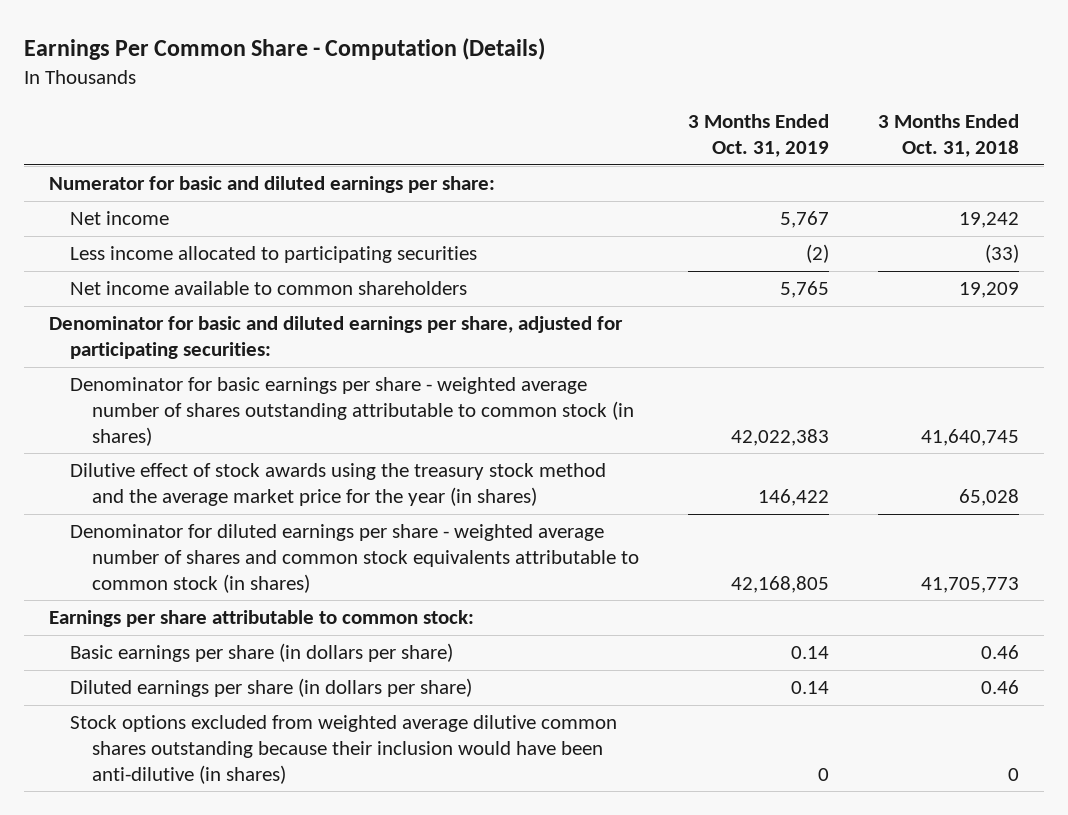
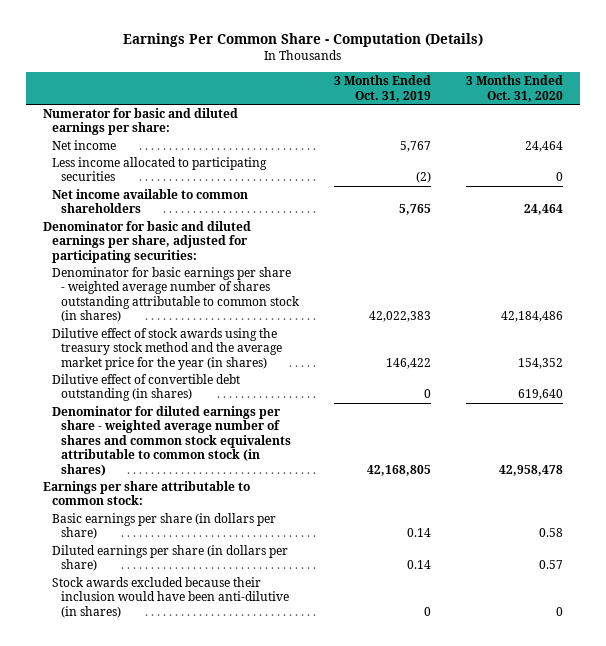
- | 3 Months Ended Oct. 31, 2019 | 3 Months Ended Oct. 31, 2018
+ | 3 Months Ended Oct. 31, 2019 | 3 Months Ended Oct. 31, 2020
+ Dilutive effect of convertible debt outstanding (in shares) | 0 | 619,640
- Stock options excluded from weighted average dilutive common shares outstanding because their inclusion would have been anti-dilutive (in shares) | 0 | 0
+ Stock awards excluded because their inclusion would have been anti-dilutive (in shares) | 0 | 0

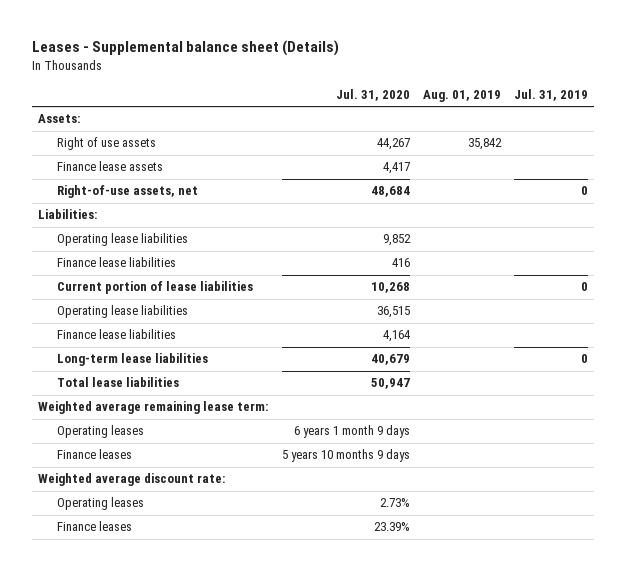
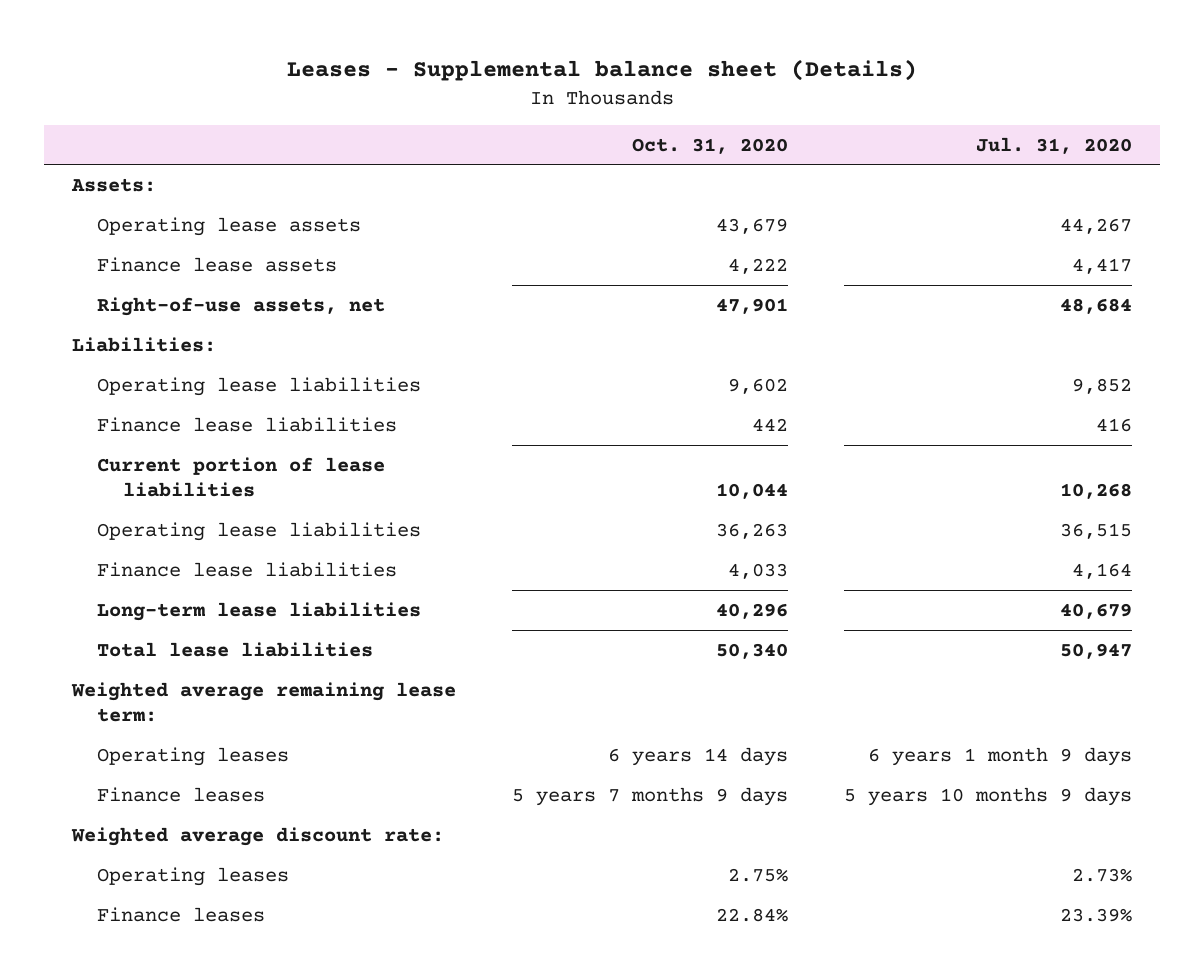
- | Jul. 31, 2020 | Aug. 01, 2019 | Jul. 31, 2019
+ | Oct. 31, 2020 | Jul. 31, 2020
- Right of use assets | 44,267 | 35,842 |
+ Operating lease assets | 43,679 | 44,267

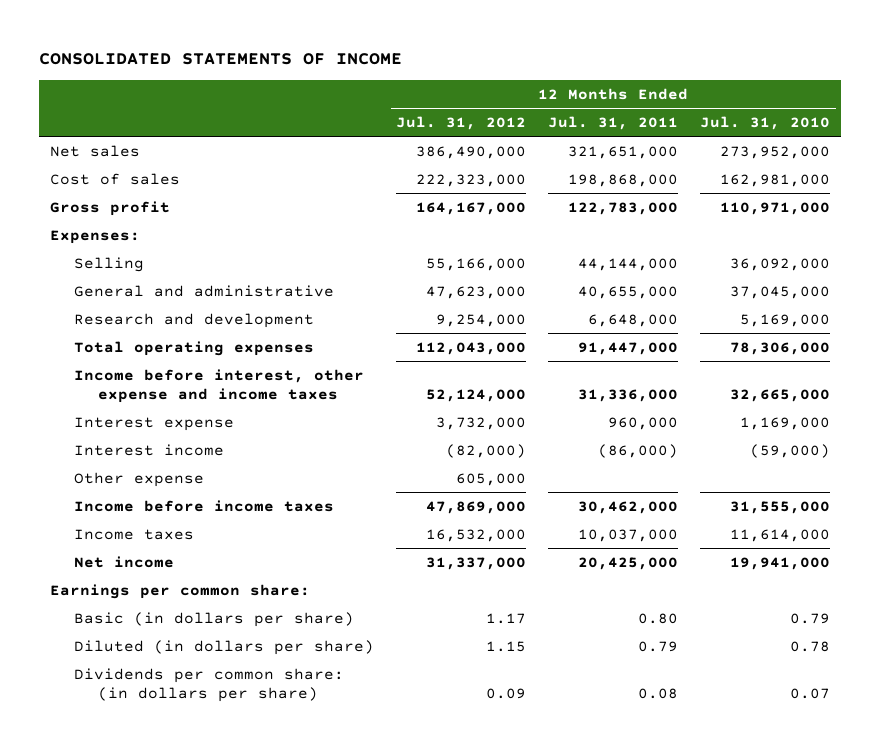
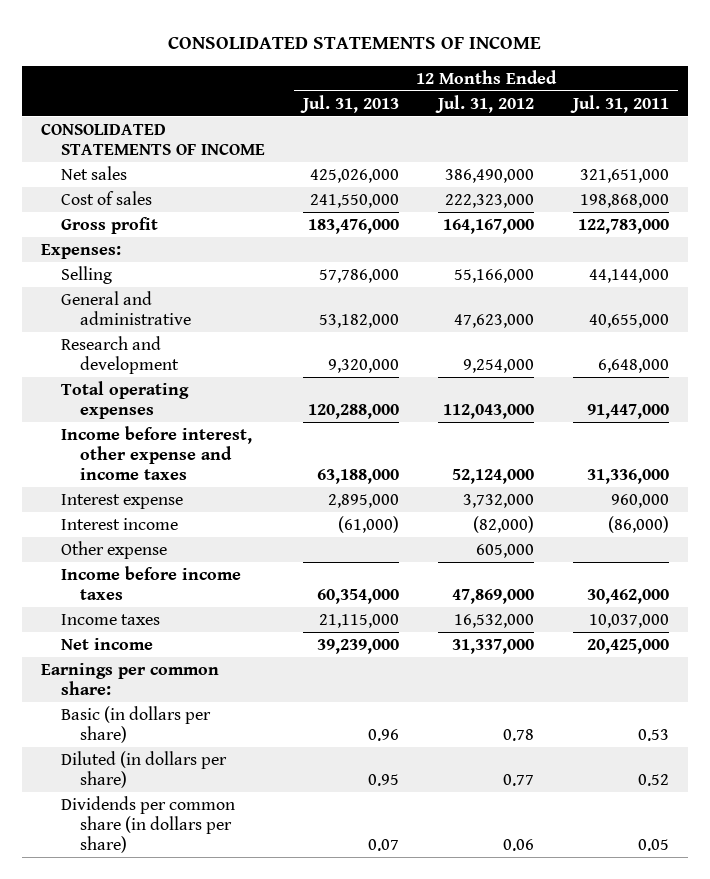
- | 12 Months Ended Jul. 31, 2012 | 12 Months Ended Jul. 31, 2011 | 12 Months Ended Jul. 31, 2010
+ | 12 Months Ended Jul. 31, 2013 | 12 Months Ended Jul. 31, 2012 | 12 Months Ended Jul. 31, 2011
+ CONSOLIDATED STATEMENTS OF INCOME
- Basic (in dollars per share) | 1.17 | 0.80 | 0.79
- Diluted (in dollars per share) | 1.15 | 0.79 | 0.78
- Dividends per common share: (in dollars per share) | 0.09 | 0.08 | 0.07
+ Basic (in dollars per share) | 0.96 | 0.78 | 0.53
+ Diluted (in dollars per share) | 0.95 | 0.77 | 0.52
+ Dividends per common share (in dollars per share) | 0.07 | 0.06 | 0.05

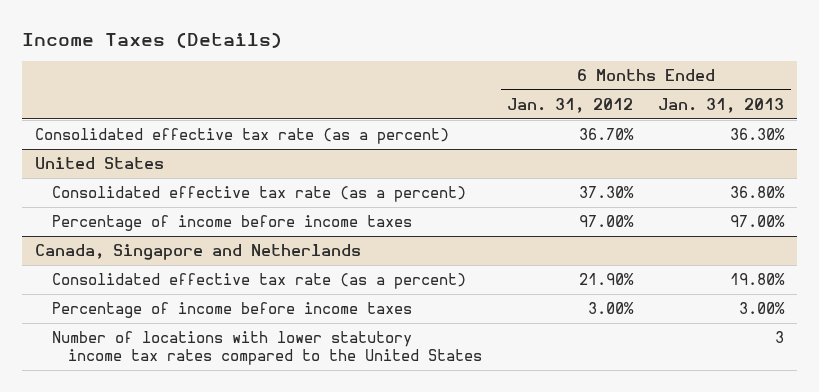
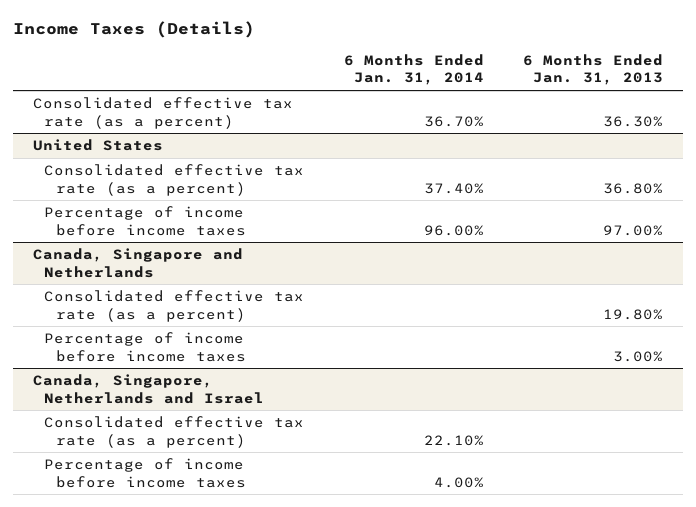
- | 6 Months Ended Jan. 31, 2012 | 6 Months Ended Jan. 31, 2013
+ | 6 Months Ended Jan. 31, 2014 | 6 Months Ended Jan. 31, 2013
@ Canada, Singapore and Netherlands
- Number of locations with lower statutory income tax rates compared to the United States | | 3
+ Canada, Singapore, Netherlands and Israel
+ Consolidated effective tax rate (as a percent) | 22.10% |
+ Percentage of income before income taxes | 4.00% |

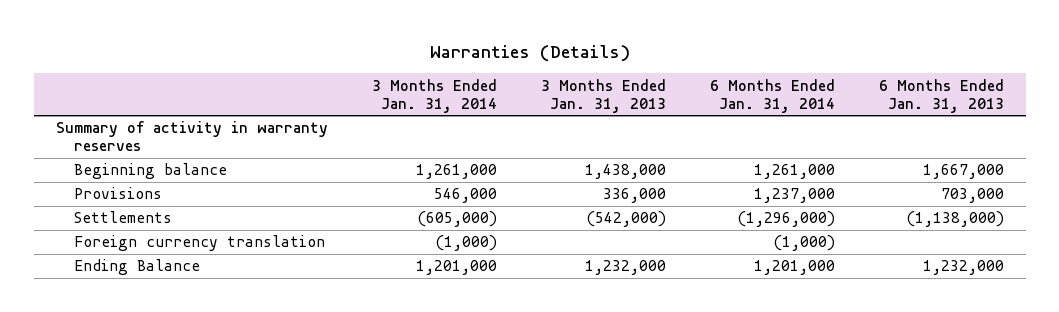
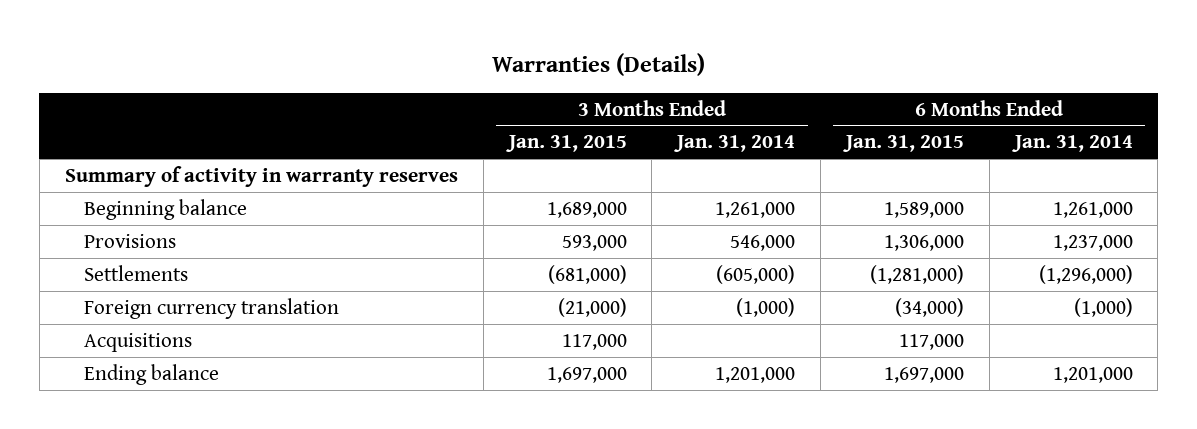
- | 3 Months Ended Jan. 31, 2014 | 3 Months Ended Jan. 31, 2013 | 6 Months Ended Jan. 31, 2014 | 6 Months Ended Jan. 31, 2013
+ | 3 Months Ended Jan. 31, 2015 | 3 Months Ended Jan. 31, 2014 | 6 Months Ended Jan. 31, 2015 | 6 Months Ended Jan. 31, 2014
- Ending Balance | 1,201,000 | 1,232,000 | 1,201,000 | 1,232,000
+ Acquisitions | 117,000 | | 117,000 |
+ Ending balance | 1,697,000 | 1,201,000 | 1,697,000 | 1,201,000

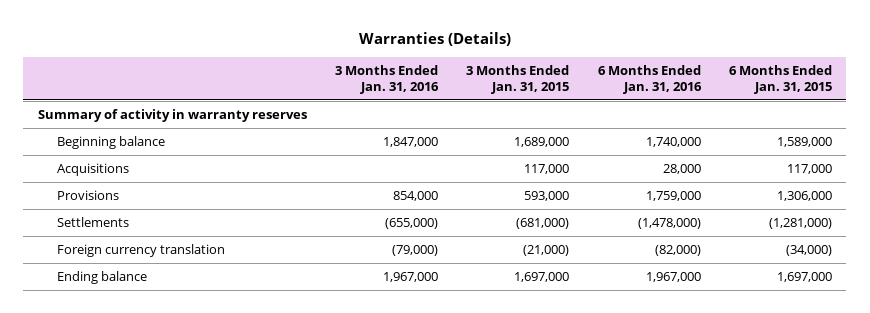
- | 3 Months Ended Jan. 31, 2015 | 3 Months Ended Jan. 31, 2014 | 6 Months Ended Jan. 31, 2015 | 6 Months Ended Jan. 31, 2014
+ | 3 Months Ended Jan. 31, 2016 | 3 Months Ended Jan. 31, 2015 | 6 Months Ended Jan. 31, 2016 | 6 Months Ended Jan. 31, 2015
moved up: Acquisitions | | 117,000 | 28,000 | 117,000

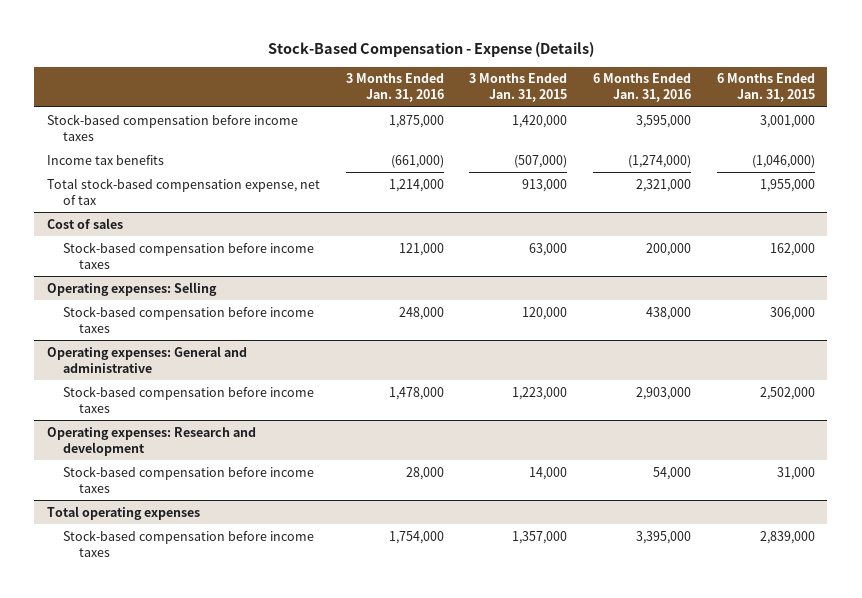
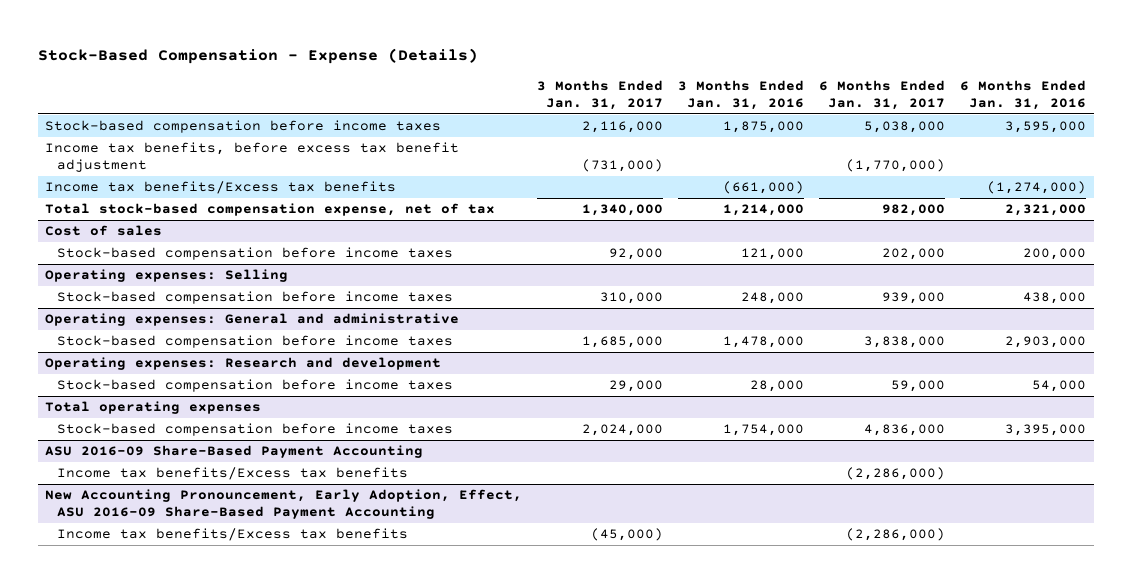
- | 3 Months Ended Jan. 31, 2016 | 3 Months Ended Jan. 31, 2015 | 6 Months Ended Jan. 31, 2016 | 6 Months Ended Jan. 31, 2015
+ | 3 Months Ended Jan. 31, 2017 | 3 Months Ended Jan. 31, 2016 | 6 Months Ended Jan. 31, 2017 | 6 Months Ended Jan. 31, 2016
- Income tax benefits | (661,000) | (507,000) | (1,274,000) | (1,046,000)
+ Income tax benefits, before excess tax benefit adjustment | (731,000) | | (1,770,000) |
+ Income tax benefits/Excess tax benefits | | (661,000) | | (1,274,000)
+ ASU 2016-09 Share-Based Payment Accounting
+ Income tax benefits/Excess tax benefits | | | (2,286,000) |
+ New Accounting Pronouncement, Early Adoption, Effect, ASU 2016-09 Share-Based Payment Accounting
+ Income tax benefits/Excess tax benefits | (45,000) | | (2,286,000) |

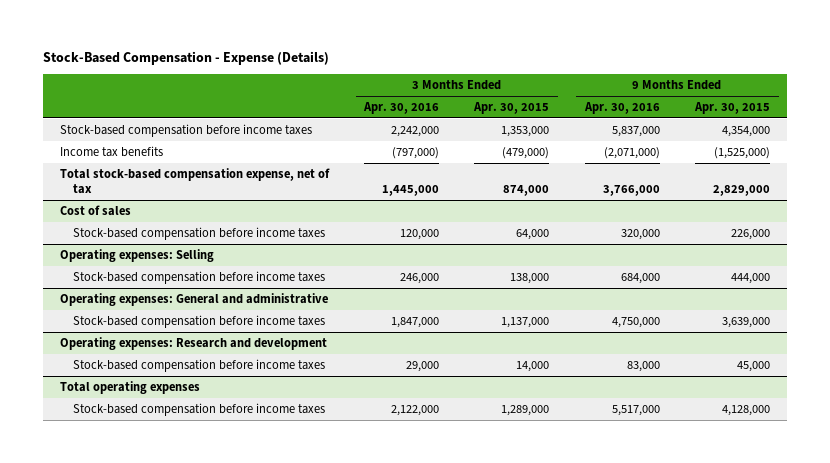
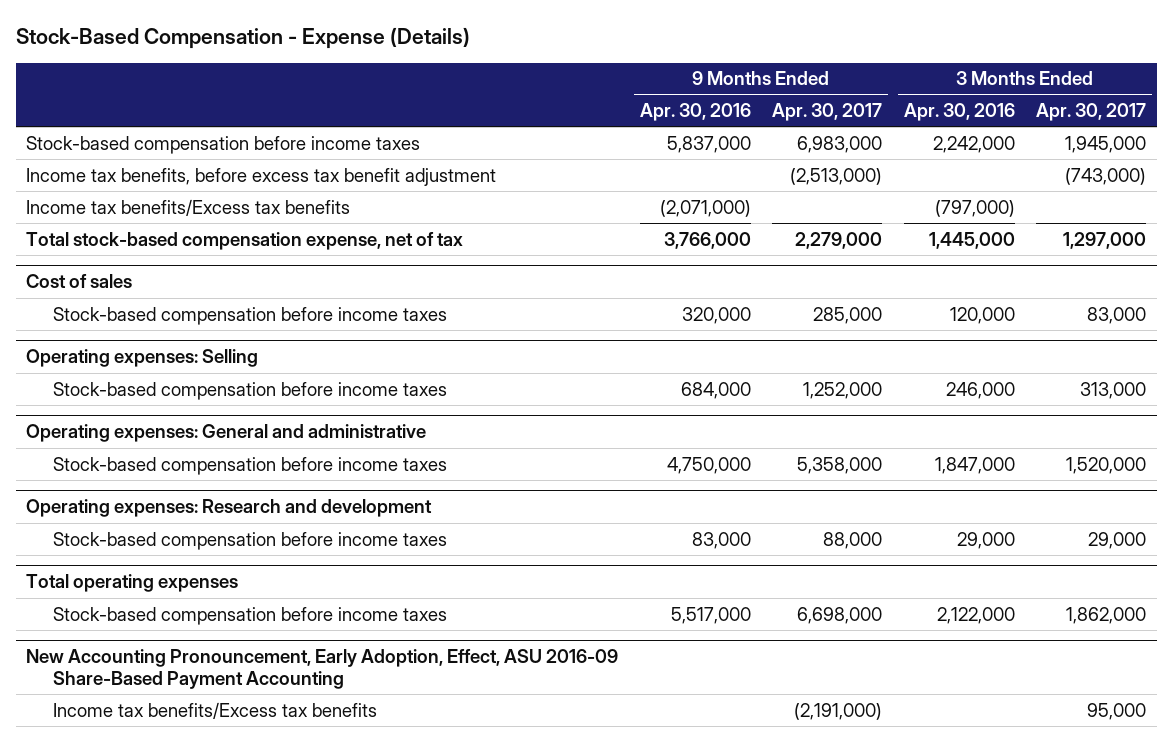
- | 3 Months Ended Apr. 30, 2016 | 3 Months Ended Apr. 30, 2015 | 9 Months Ended Apr. 30, 2016 | 9 Months Ended Apr. 30, 2015
+ | 9 Months Ended Apr. 30, 2016 | 9 Months Ended Apr. 30, 2017 | 3 Months Ended Apr. 30, 2016 | 3 Months Ended Apr. 30, 2017
- Income tax benefits | (797,000) | (479,000) | (2,071,000) | (1,525,000)
+ Income tax benefits, before excess tax benefit adjustment | | (2,513,000) | | (743,000)
+ Income tax benefits/Excess tax benefits | (2,071,000) | | (797,000) |
+ New Accounting Pronouncement, Early Adoption, Effect, ASU 2016-09 Share-Based Payment Accounting
+ Income tax benefits/Excess tax benefits | | (2,191,000) | | 95,000

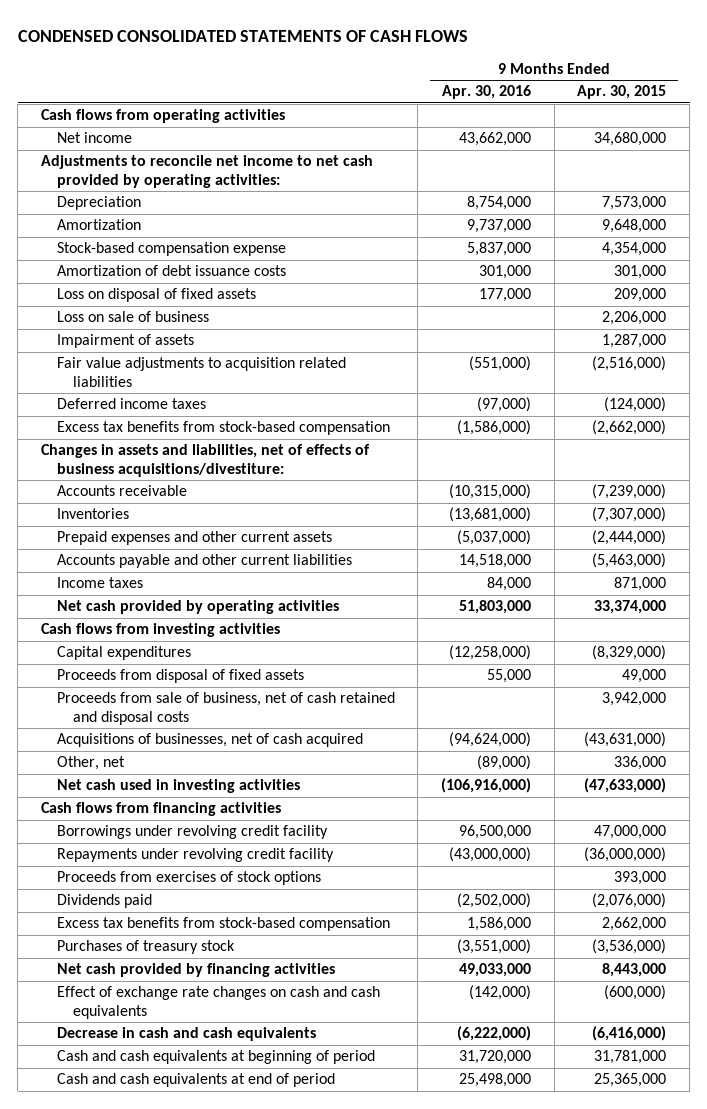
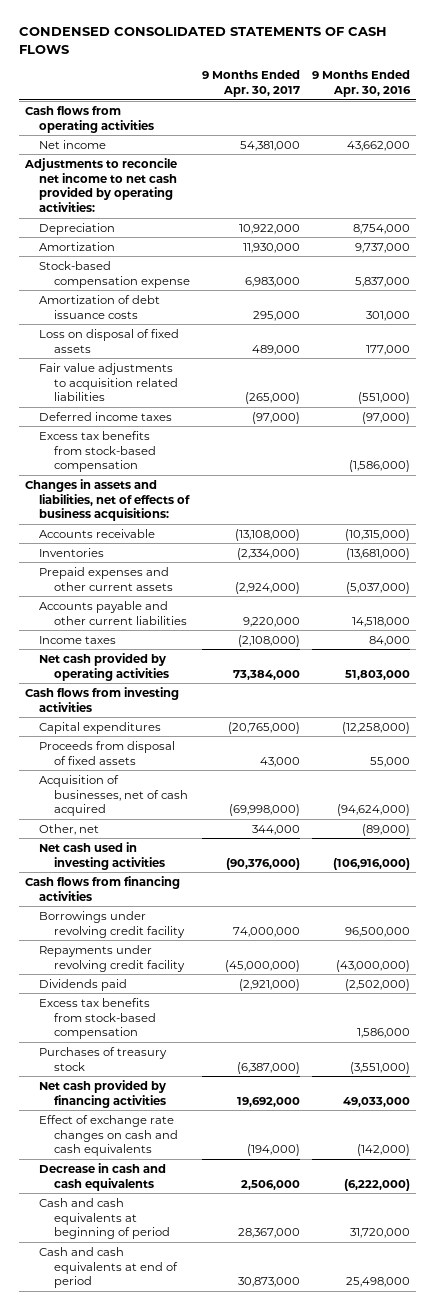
- | 9 Months Ended Apr. 30, 2016 | 9 Months Ended Apr. 30, 2015
+ | 9 Months Ended Apr. 30, 2017 | 9 Months Ended Apr. 30, 2016
- Loss on sale of business | | 2,206,000
- Impairment of assets | | 1,287,000
- Changes in assets and liabilities, net of effects of business acquisitions/divestiture:
+ Changes in assets and liabilities, net of effects of business acquisitions:
- Proceeds from sale of business, net of cash retained and disposal costs | | 3,942,000
- Acquisitions of businesses, net of cash acquired | (94,624,000) | (43,631,000)
+ Acquisition of businesses, net of cash acquired | (69,998,000) | (94,624,000)
- Proceeds from exercises of stock options | | 393,000

